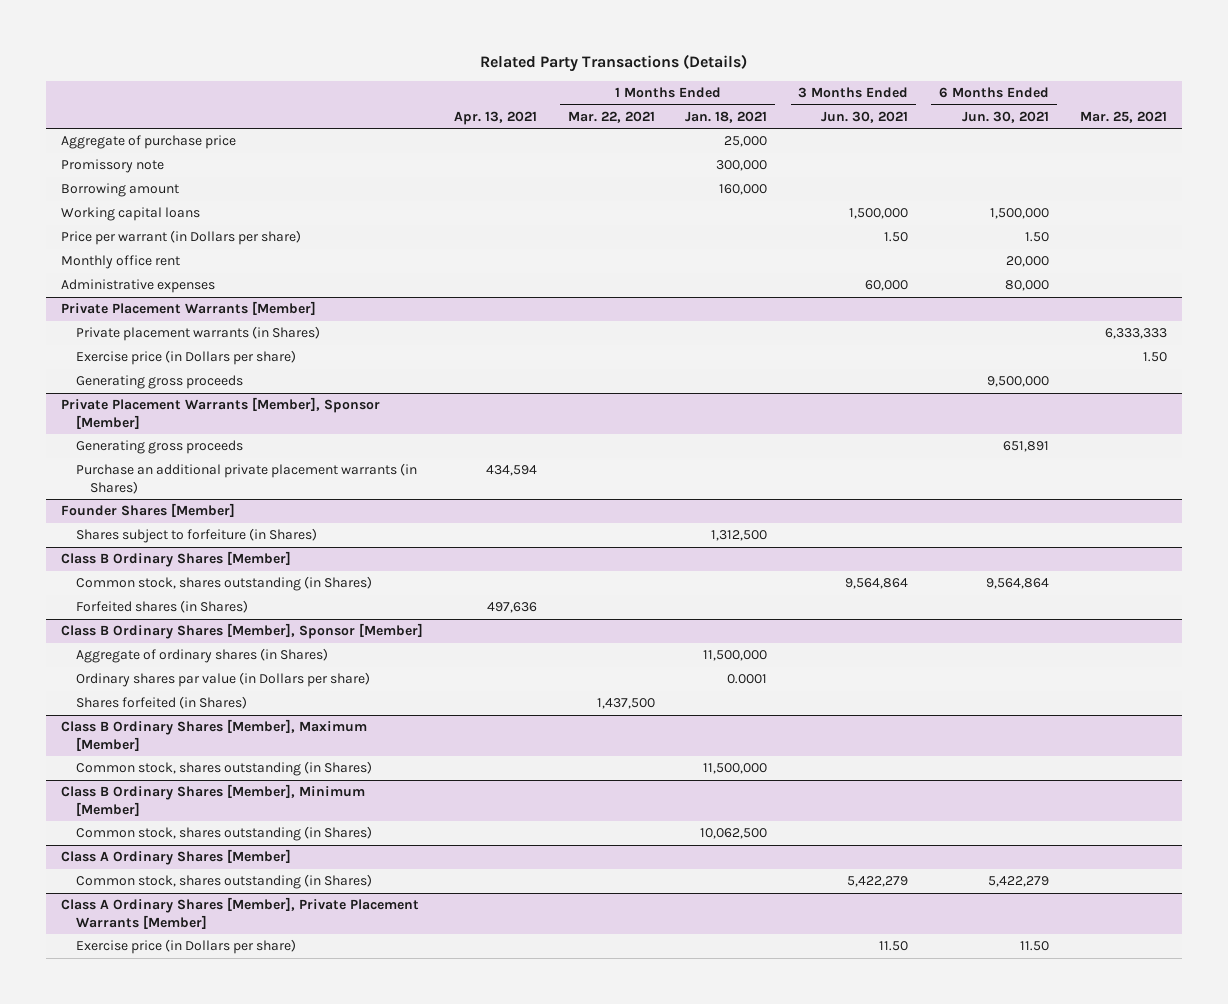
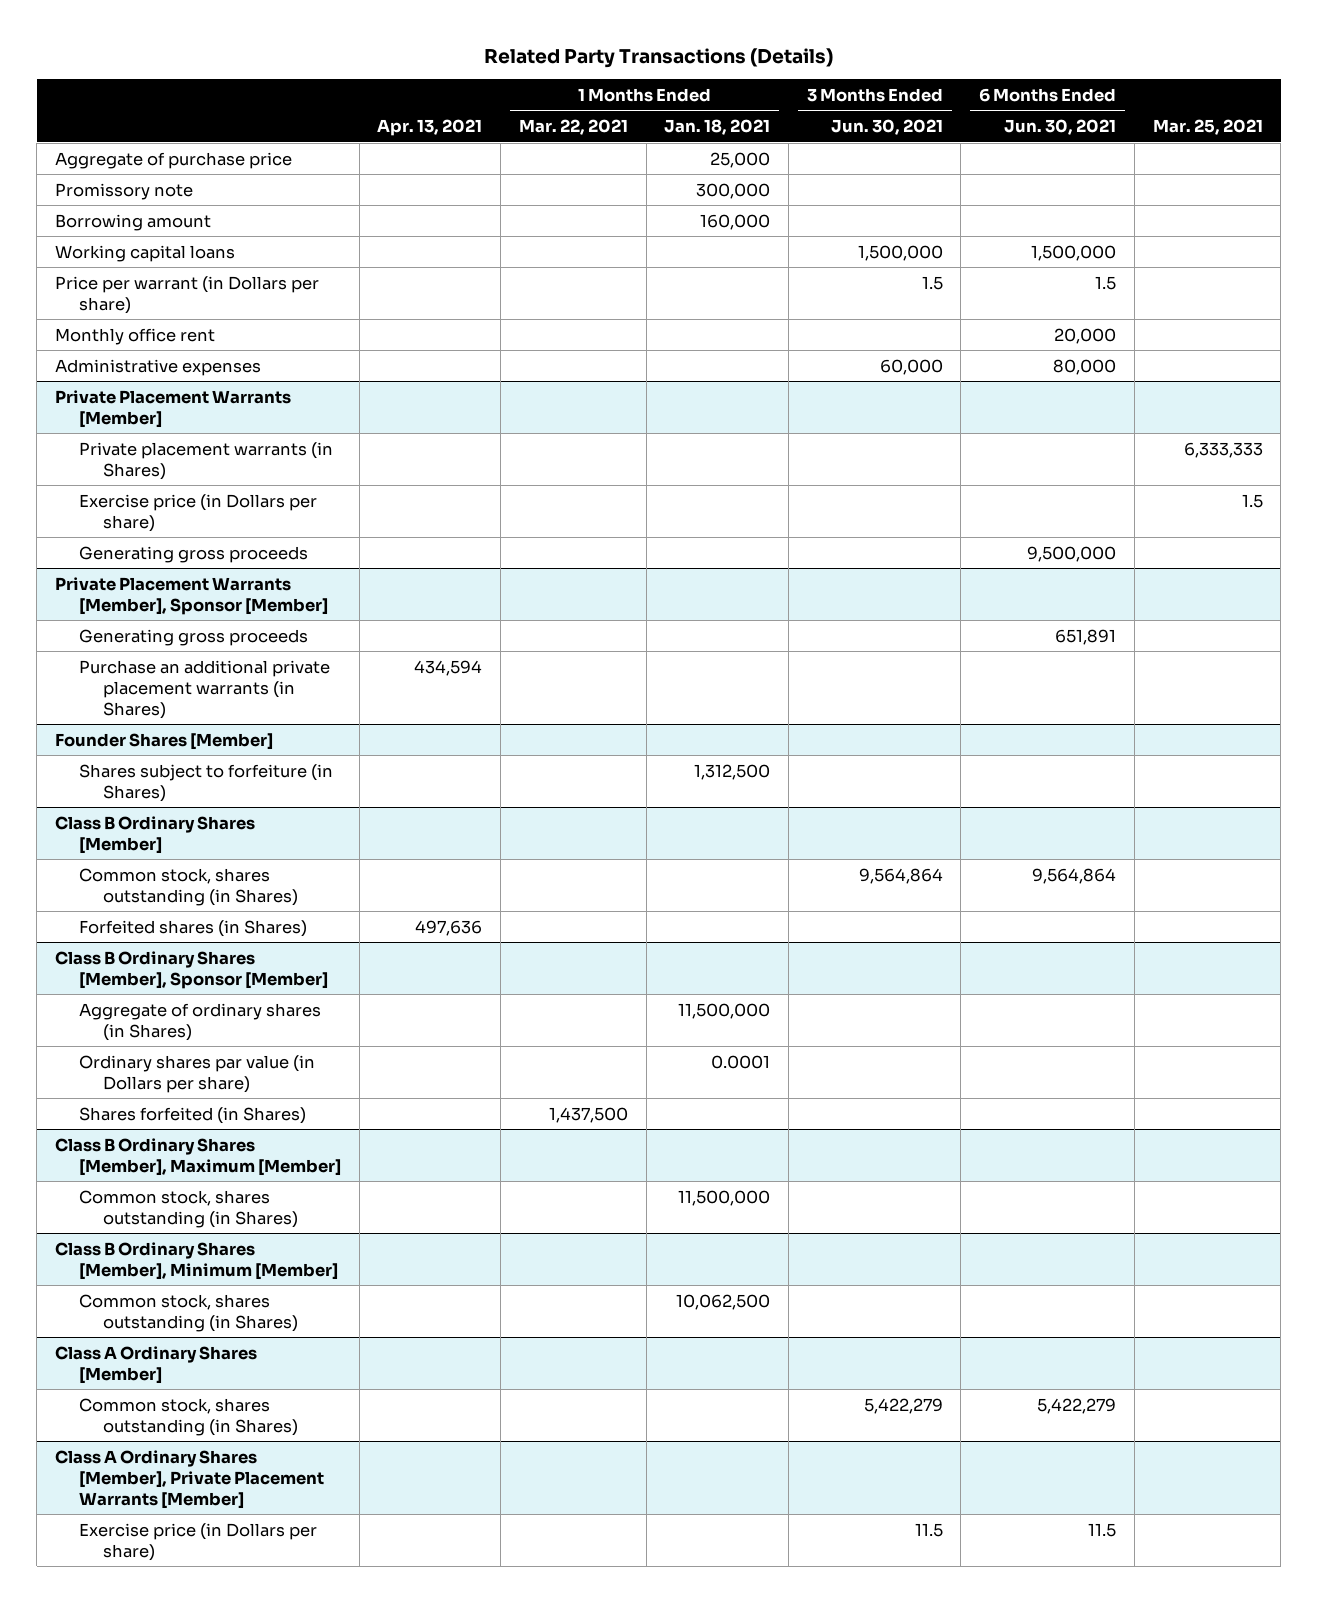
- Price per warrant (in Dollars per share) | | | | 1.50 | 1.50 |
+ Price per warrant (in Dollars per share) | | | | 1.5 | 1.5 |
@ Private Placement Warrants [Member]
- Exercise price (in Dollars per share) | | | | | | 1.50
+ Exercise price (in Dollars per share) | | | | | | 1.5
@ Class A Ordinary Shares [Member], Private Placement Warrants [Member]
- Exercise price (in Dollars per share) | | | | 11.50 | 11.50 |
+ Exercise price (in Dollars per share) | | | | 11.5 | 11.5 |

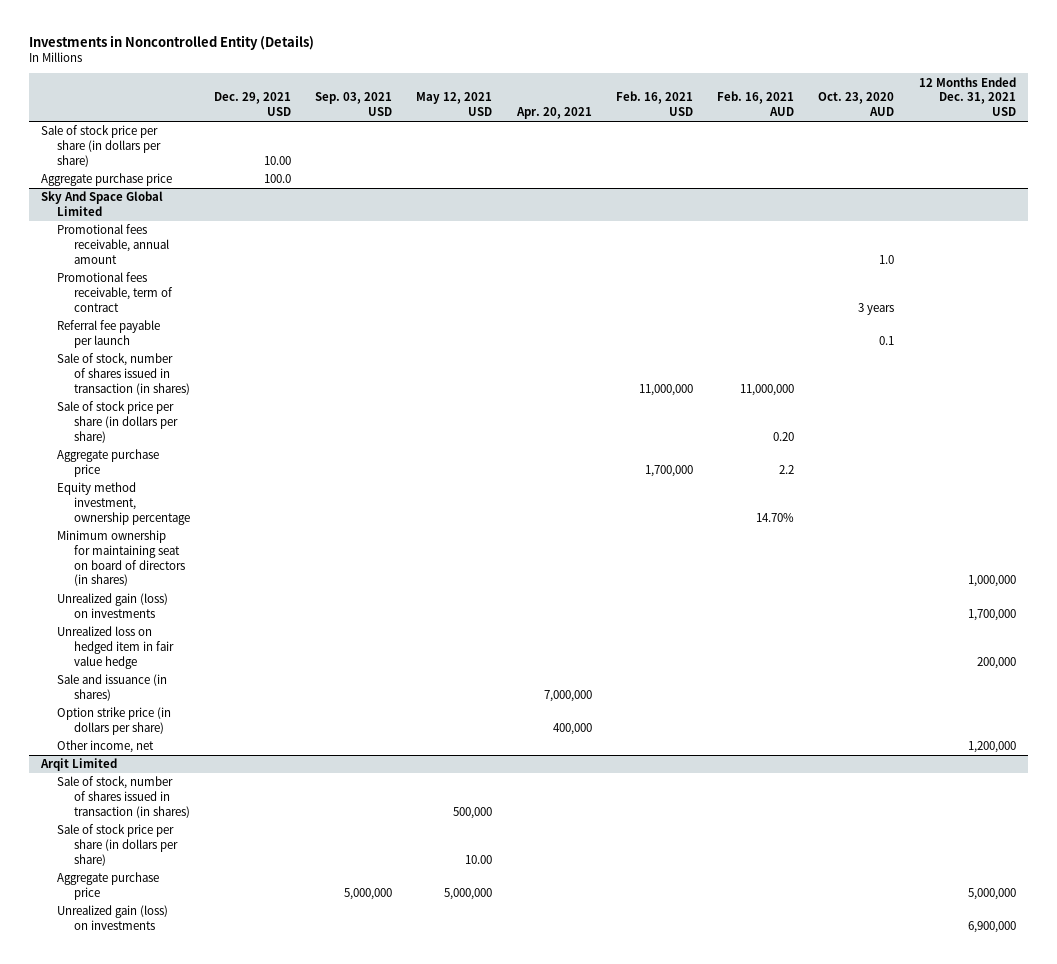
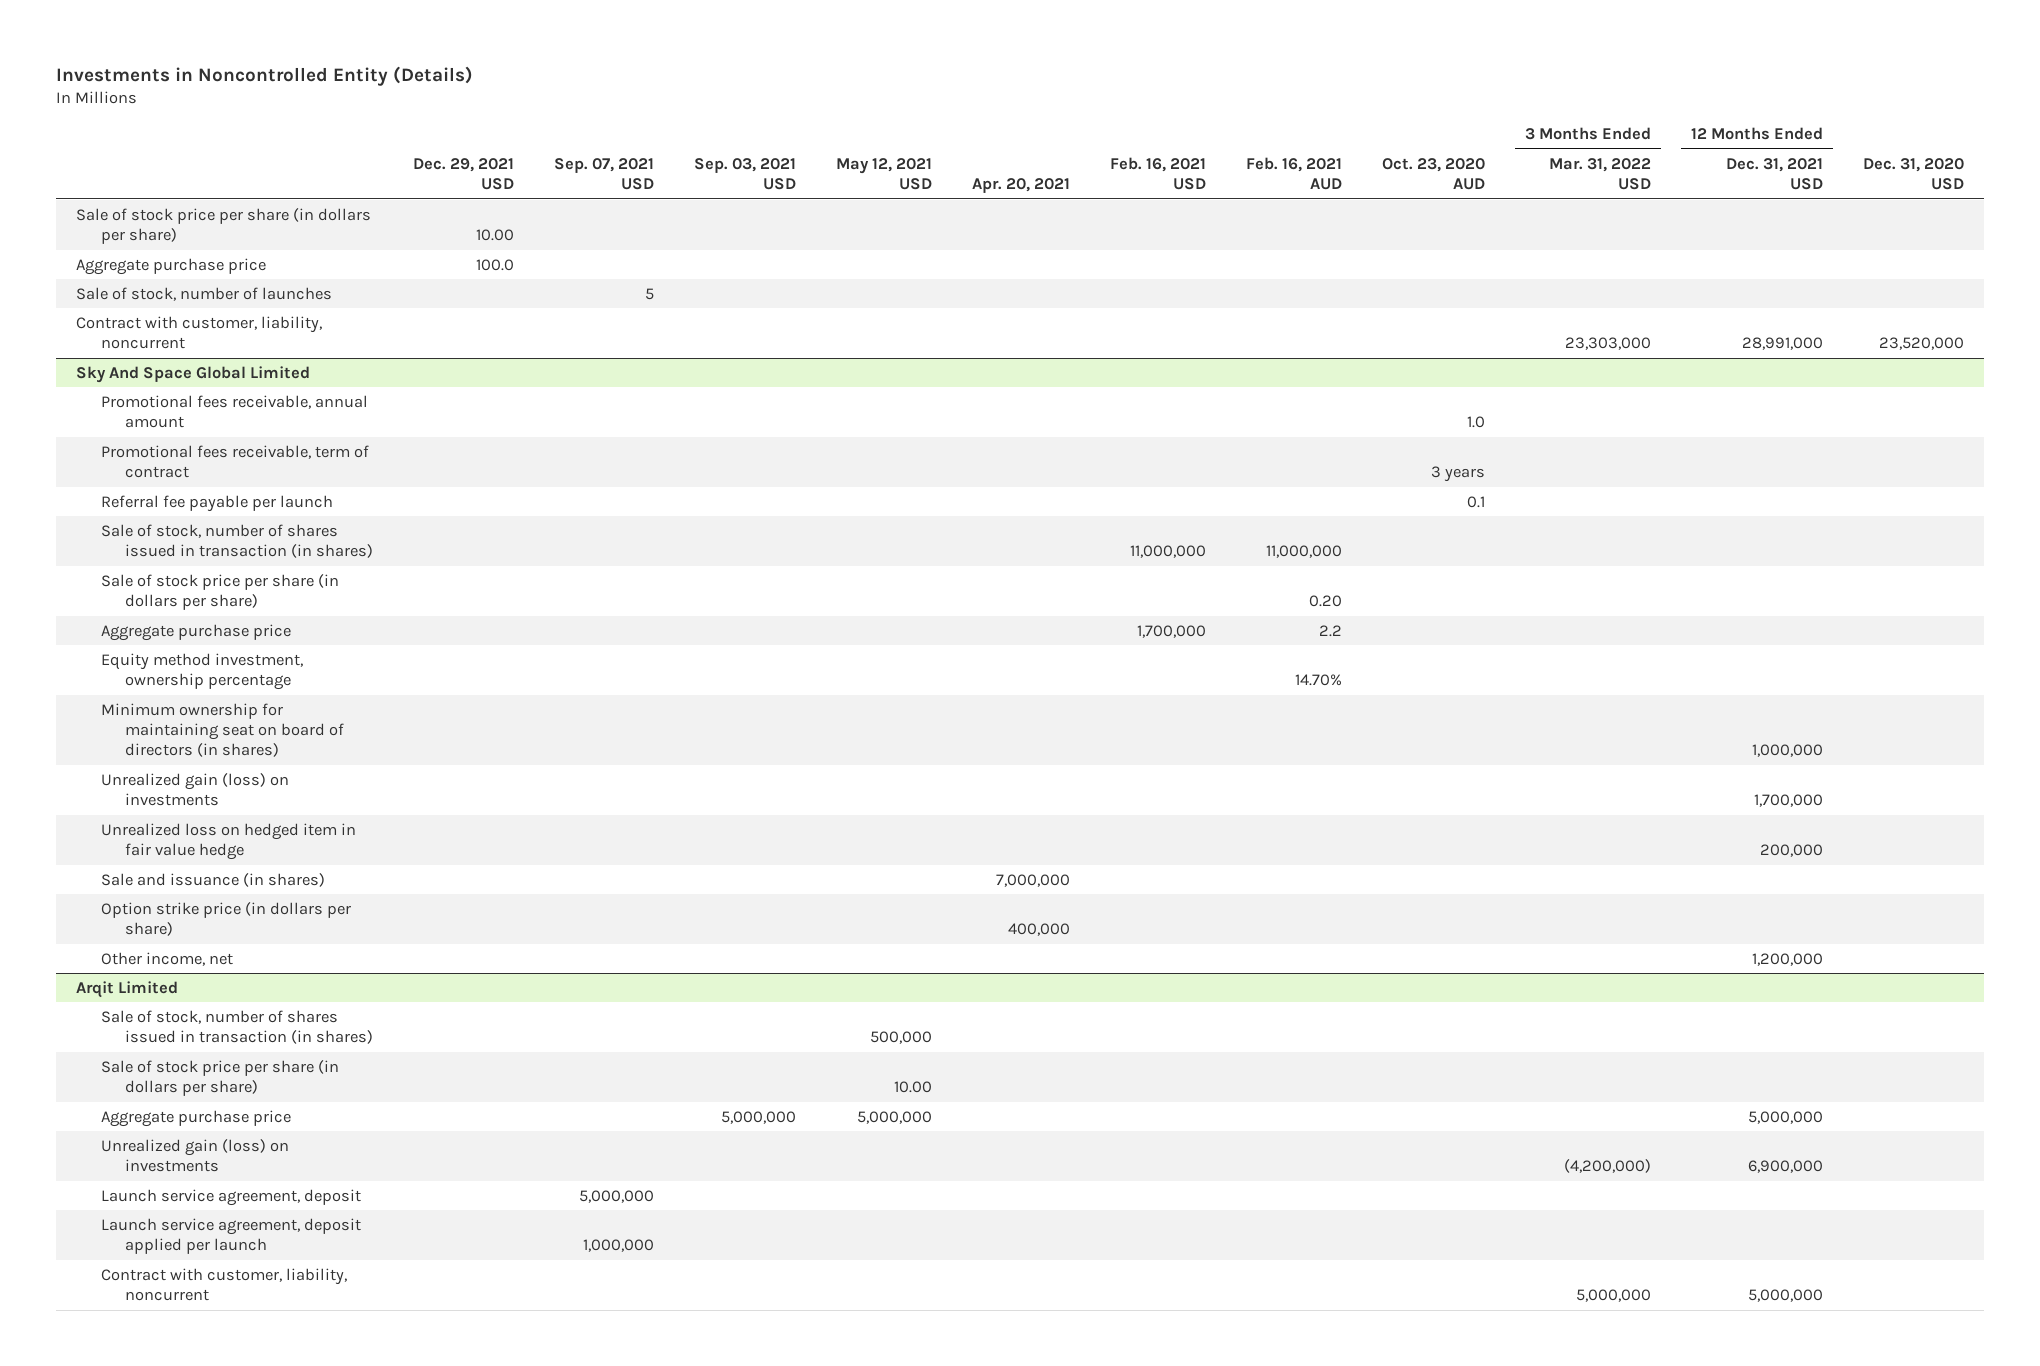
- | Dec. 29, 2021 USD | Sep. 03, 2021 USD | May 12, 2021 USD | Apr. 20, 2021 | Feb. 16, 2021 USD | Feb. 16, 2021 AUD | Oct. 23, 2020 AUD | 12 Months Ended Dec. 31, 2021 USD
+ | Dec. 29, 2021 USD | Sep. 07, 2021 USD | Sep. 03, 2021 USD | May 12, 2021 USD | Apr. 20, 2021 | Feb. 16, 2021 USD | Feb. 16, 2021 AUD | Oct. 23, 2020 AUD | 3 Months Ended Mar. 31, 2022 USD | 12 Months Ended Dec. 31, 2021 USD | Dec. 31, 2020 USD
+ Sale of stock, number of launches | | 5 | | | | | | | | |
+ Contract with customer, liability, noncurrent | | | | | | | | | 23,303,000 | 28,991,000 | 23,520,000
@ Arqit Limited
+ Launch service agreement, deposit | | 5,000,000 | | | | | | | | |
+ Launch service agreement, deposit applied per launch | | 1,000,000 | | | | | | | | |
+ Contract with customer, liability, noncurrent | | | | | | | | | 5,000,000 | 5,000,000 |

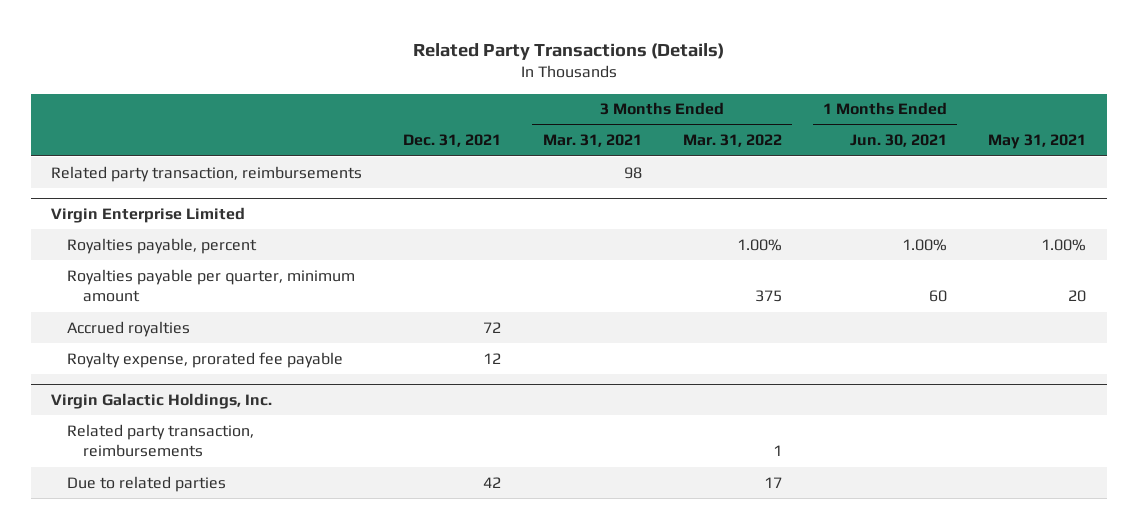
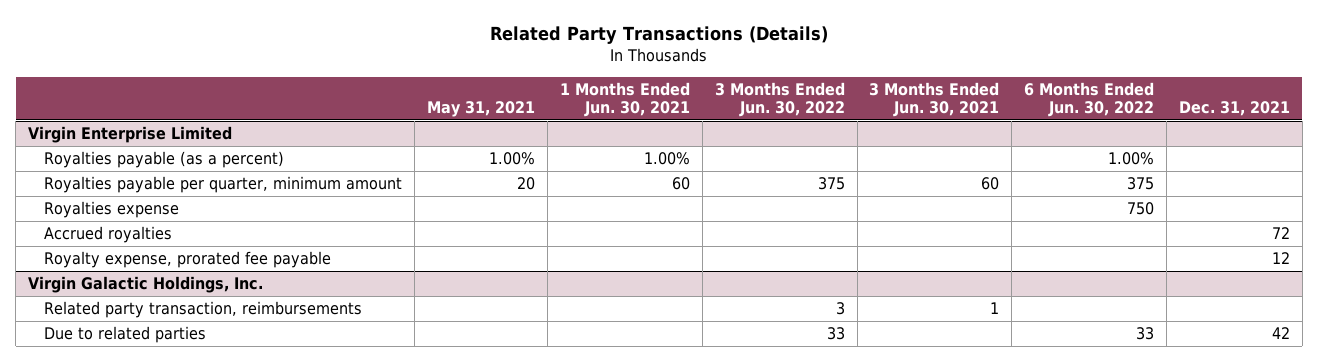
- | Dec. 31, 2021 | 3 Months Ended Mar. 31, 2021 | 3 Months Ended Mar. 31, 2022 | 1 Months Ended Jun. 30, 2021 | May 31, 2021
+ | May 31, 2021 | 1 Months Ended Jun. 30, 2021 | 3 Months Ended Jun. 30, 2022 | 3 Months Ended Jun. 30, 2021 | 6 Months Ended Jun. 30, 2022 | Dec. 31, 2021
- Related party transaction, reimbursements | | 98 | | |
@ Virgin Enterprise Limited
- Royalties payable, percent | | | 1.00% | 1.00% | 1.00%
+ Royalties payable (as a percent) | 1.00% | 1.00% | | | 1.00% |
+ Royalties expense | | | | | 750 |

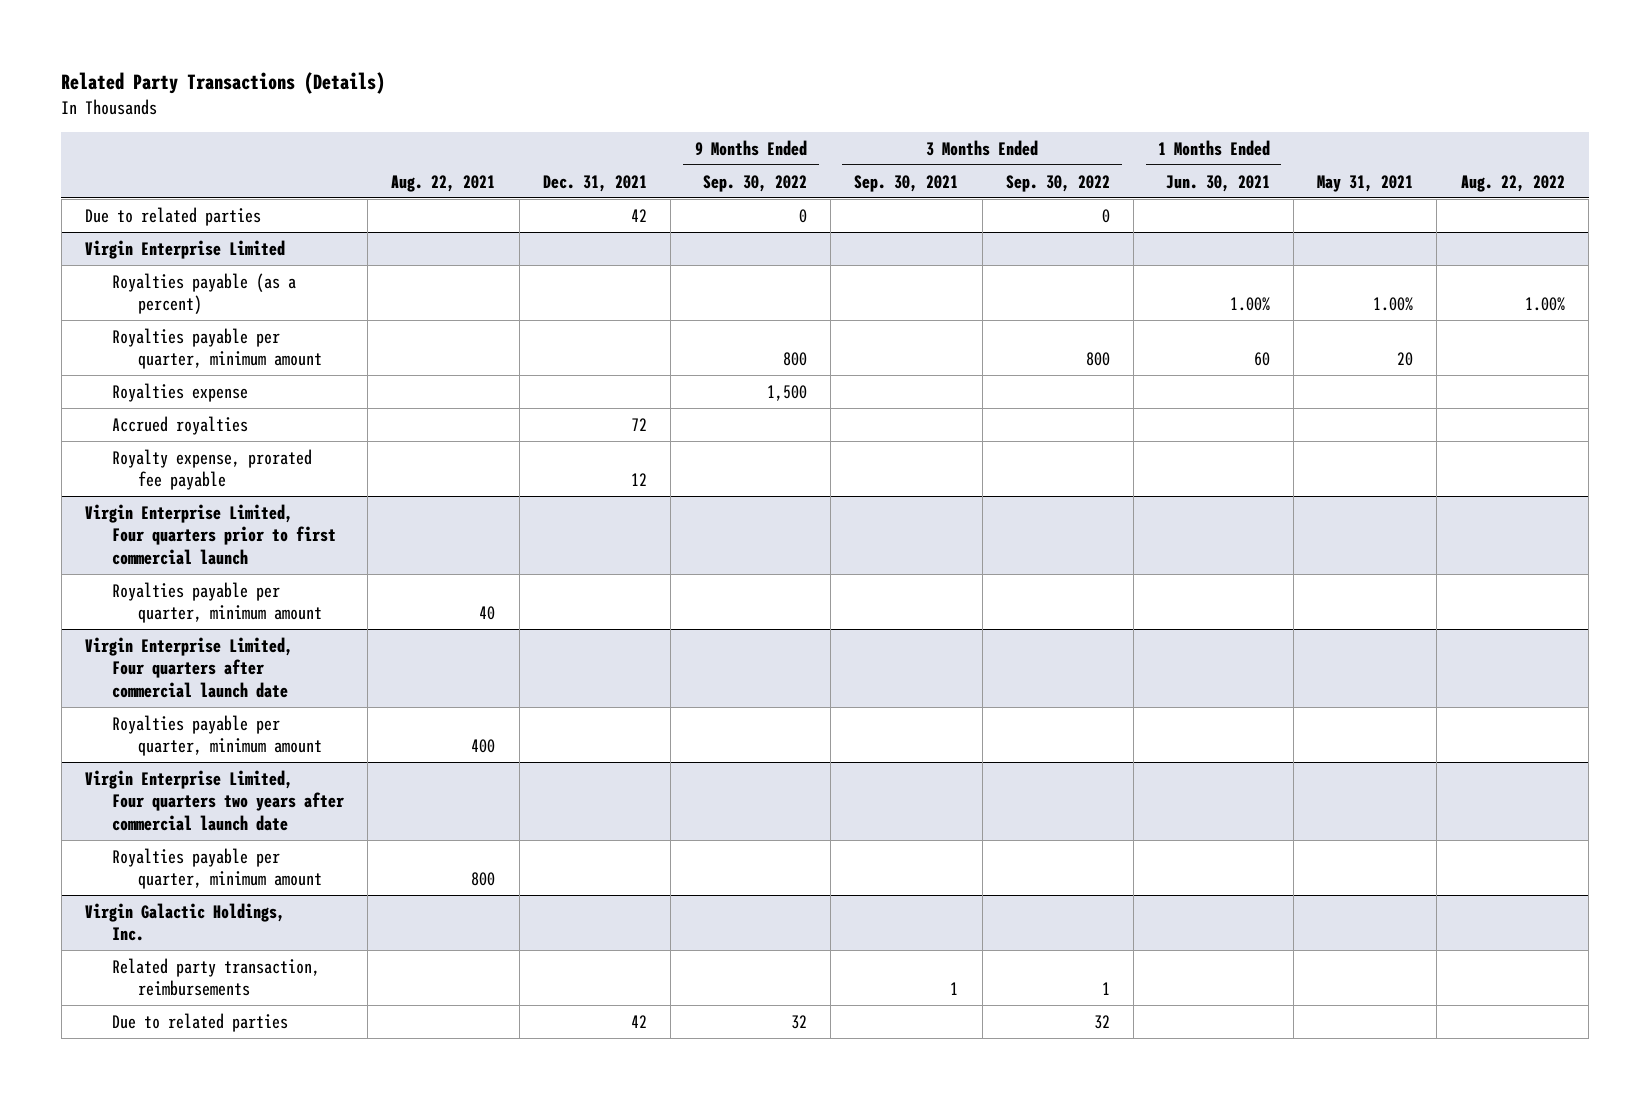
- | May 31, 2021 | 1 Months Ended Jun. 30, 2021 | 3 Months Ended Jun. 30, 2022 | 3 Months Ended Jun. 30, 2021 | 6 Months Ended Jun. 30, 2022 | Dec. 31, 2021
+ | Aug. 22, 2021 | Dec. 31, 2021 | 9 Months Ended Sep. 30, 2022 | 3 Months Ended Sep. 30, 2021 | 3 Months Ended Sep. 30, 2022 | 1 Months Ended Jun. 30, 2021 | May 31, 2021 | Aug. 22, 2022
+ Due to related parties | | 42 | 0 | | 0 | | |
+ Virgin Enterprise Limited, Four quarters prior to first commercial launch
+ Royalties payable per quarter, minimum amount | 40 | | | | | | |
+ Virgin Enterprise Limited, Four quarters after commercial launch date
+ Royalties payable per quarter, minimum amount | 400 | | | | | | |
+ Virgin Enterprise Limited, Four quarters two years after commercial launch date
+ Royalties payable per quarter, minimum amount | 800 | | | | | | |

